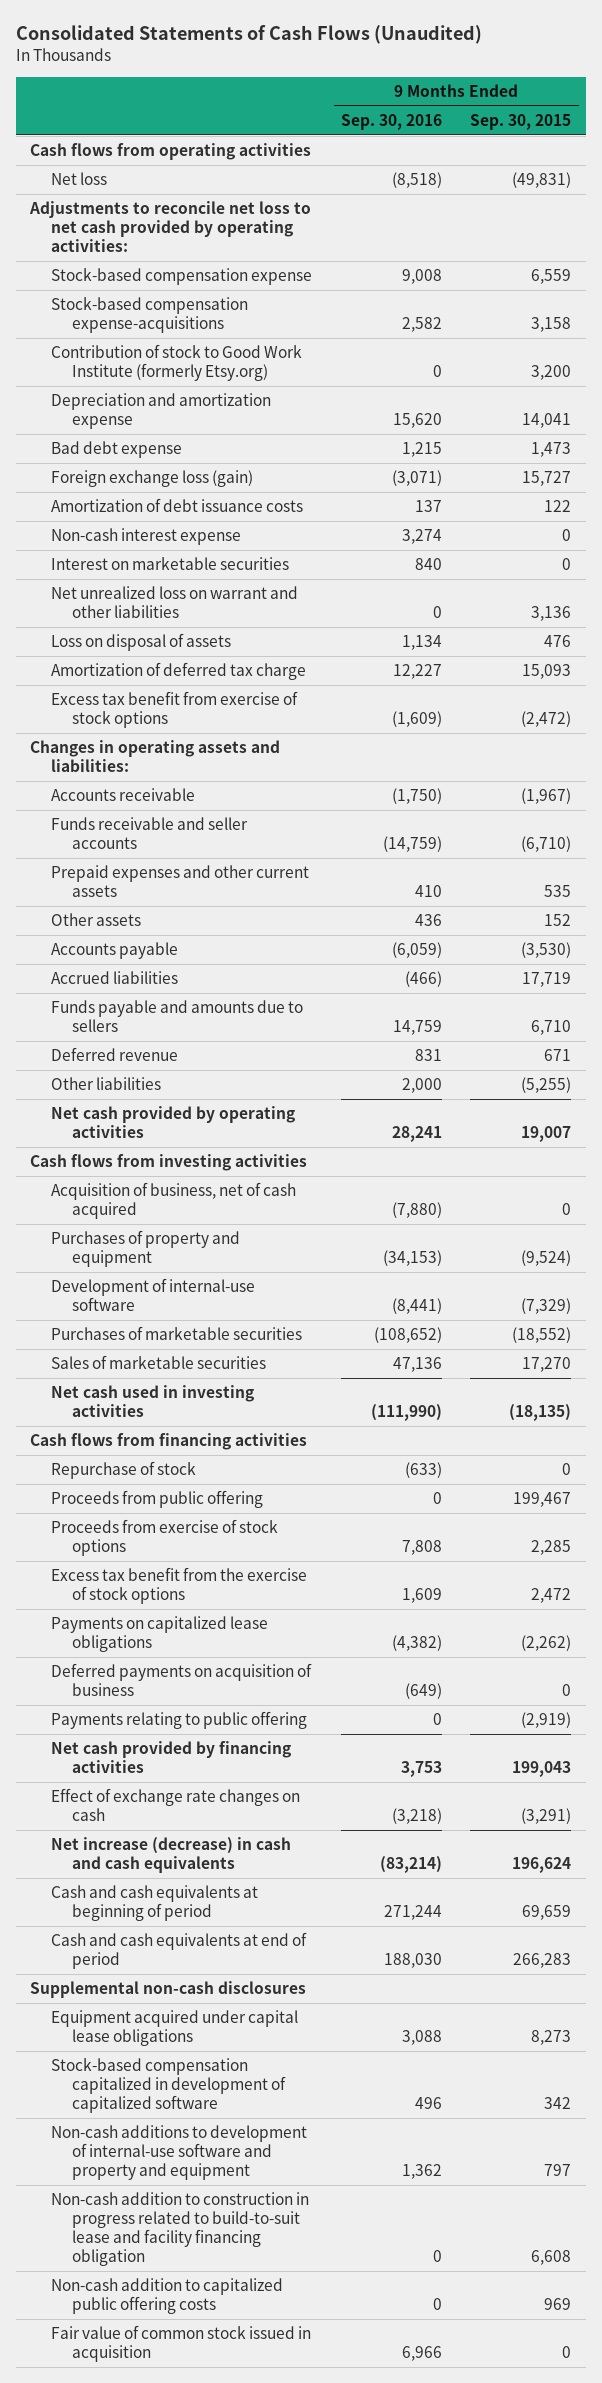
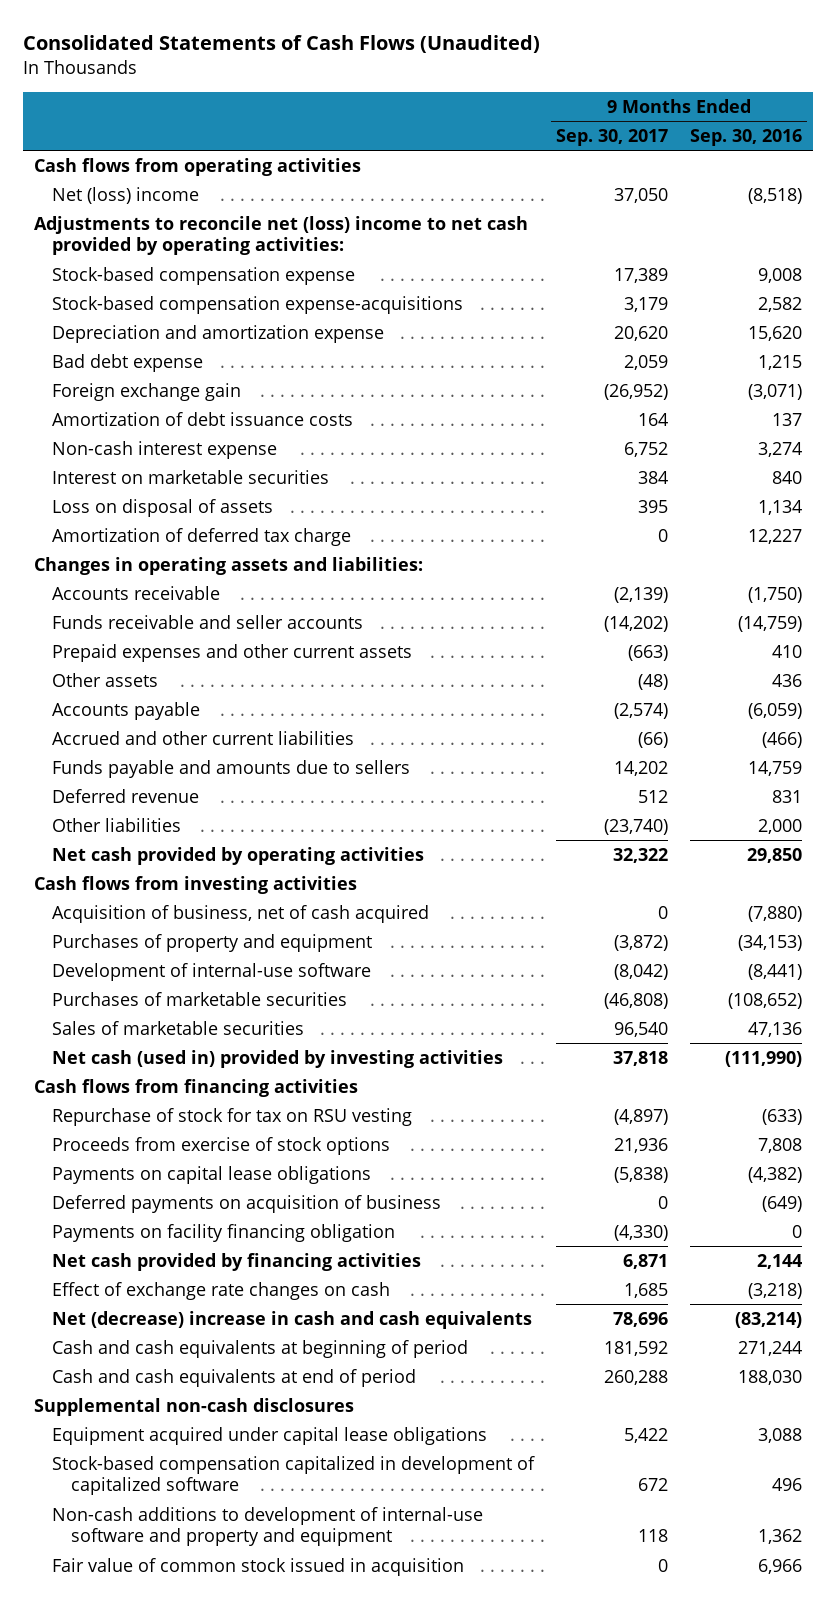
- | 9 Months Ended Sep. 30, 2016 | 9 Months Ended Sep. 30, 2015
+ | 9 Months Ended Sep. 30, 2017 | 9 Months Ended Sep. 30, 2016
- Net loss | (8,518) | (49,831)
- Adjustments to reconcile net loss to net cash provided by operating activities:
+ Net (loss) income | 37,050 | (8,518)
+ Adjustments to reconcile net (loss) income to net cash provided by operating activities:
- Contribution of stock to Good Work Institute (formerly Etsy.org) | 0 | 3,200
- Foreign exchange loss (gain) | (3,071) | 15,727
+ Foreign exchange gain | (26,952) | (3,071)
- Net unrealized loss on warrant and other liabilities | 0 | 3,136
- Excess tax benefit from exercise of stock options | (1,609) | (2,472)
- Accrued liabilities | (466) | 17,719
+ Accrued and other current liabilities | (66) | (466)
- Net cash provided by operating activities | 28,241 | 19,007
+ Net cash provided by operating activities | 32,322 | 29,850
- Net cash used in investing activities | (111,990) | (18,135)
+ Net cash (used in) provided by investing activities | 37,818 | (111,990)
- Repurchase of stock | (633) | 0
- Proceeds from public offering | 0 | 199,467
+ Repurchase of stock for tax on RSU vesting | (4,897) | (633)
- Excess tax benefit from the exercise of stock options | 1,609 | 2,472
- Payments on capitalized lease obligations | (4,382) | (2,262)
+ Payments on capital lease obligations | (5,838) | (4,382)
- Payments relating to public offering | 0 | (2,919)
- Net cash provided by financing activities | 3,753 | 199,043
+ Payments on facility financing obligation | (4,330) | 0
+ Net cash provided by financing activities | 6,871 | 2,144
- Net increase (decrease) in cash and cash equivalents | (83,214) | 196,624
+ Net (decrease) increase in cash and cash equivalents | 78,696 | (83,214)
- Non-cash addition to construction in progress related to build-to-suit lease and facility financing obligation | 0 | 6,608
- Non-cash addition to capitalized public offering costs | 0 | 969

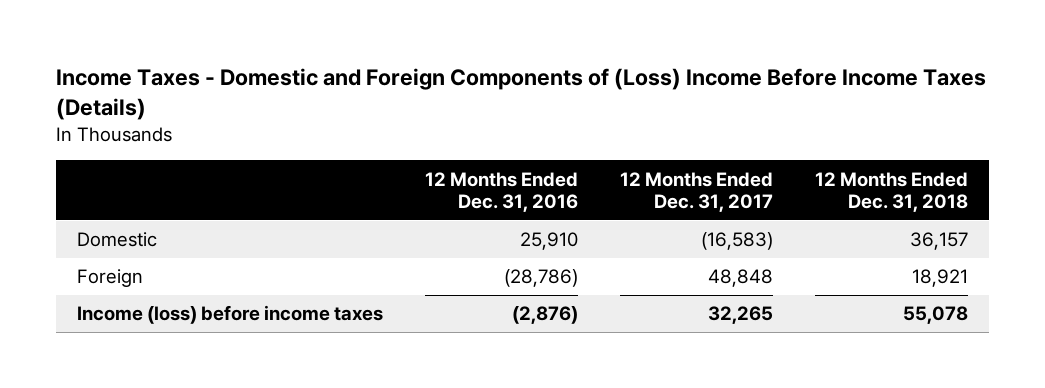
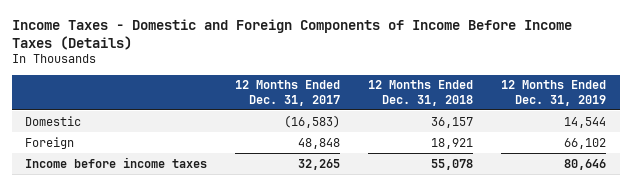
- Income Taxes - Domestic and Foreign Components of (Loss) Income Before Income Taxes (Details)
+ Income Taxes - Domestic and Foreign Components of Income Before Income Taxes (Details)
- | 12 Months Ended Dec. 31, 2016 | 12 Months Ended Dec. 31, 2017 | 12 Months Ended Dec. 31, 2018
+ | 12 Months Ended Dec. 31, 2017 | 12 Months Ended Dec. 31, 2018 | 12 Months Ended Dec. 31, 2019
- Income (loss) before income taxes | (2,876) | 32,265 | 55,078
+ Income before income taxes | 32,265 | 55,078 | 80,646

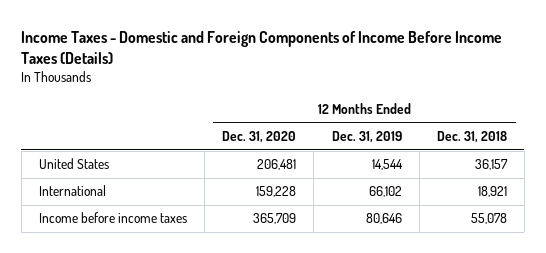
- | 12 Months Ended Dec. 31, 2017 | 12 Months Ended Dec. 31, 2018 | 12 Months Ended Dec. 31, 2019
+ | 12 Months Ended Dec. 31, 2020 | 12 Months Ended Dec. 31, 2019 | 12 Months Ended Dec. 31, 2018
- Domestic | (16,583) | 36,157 | 14,544
- Foreign | 48,848 | 18,921 | 66,102
+ United States | 206,481 | 14,544 | 36,157
+ International | 159,228 | 66,102 | 18,921

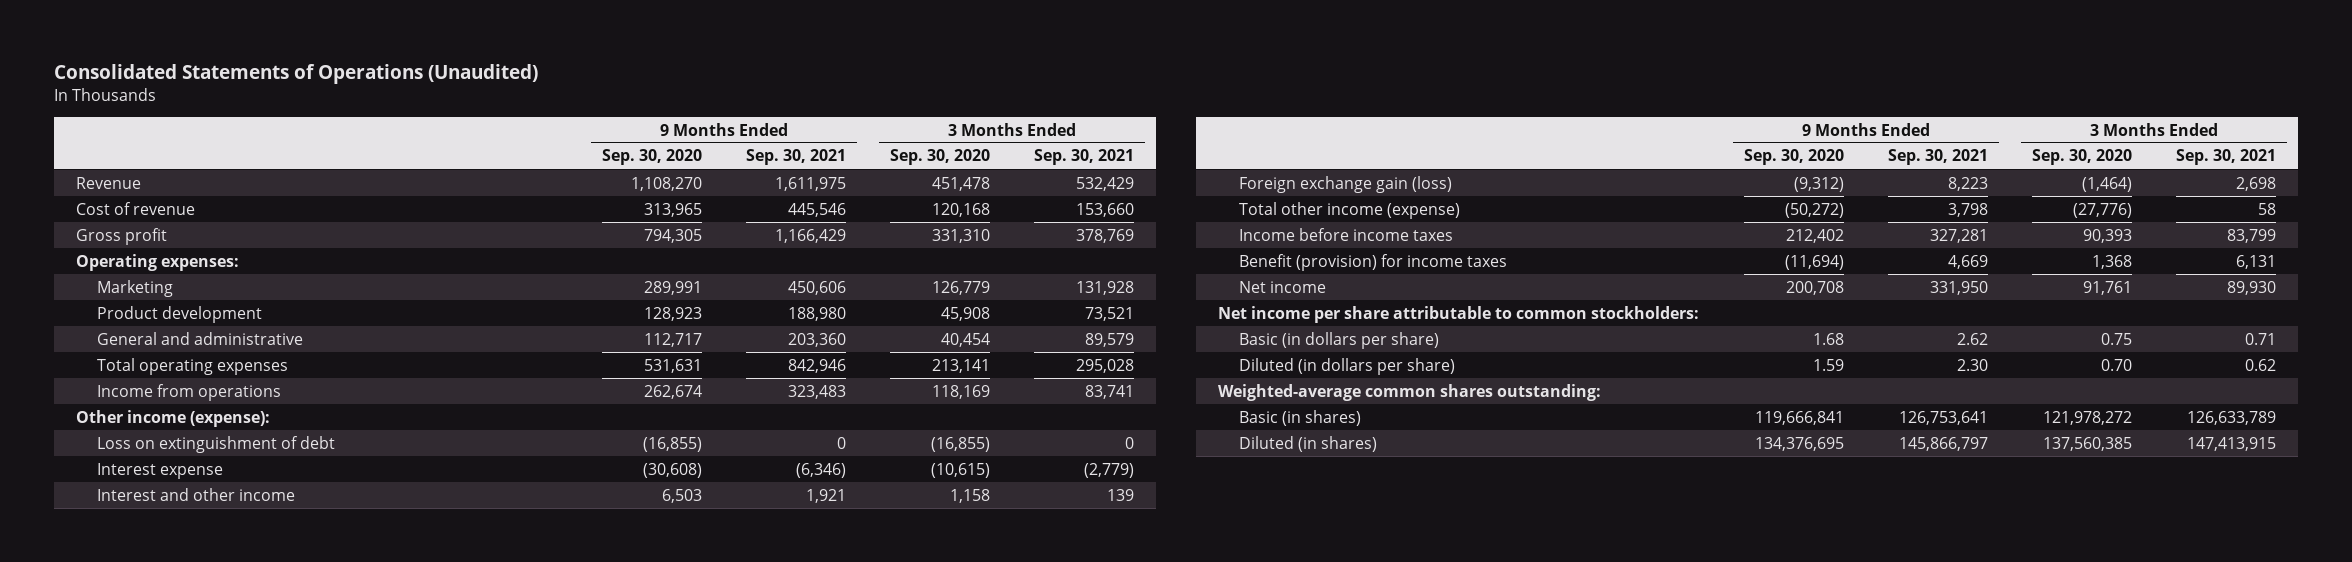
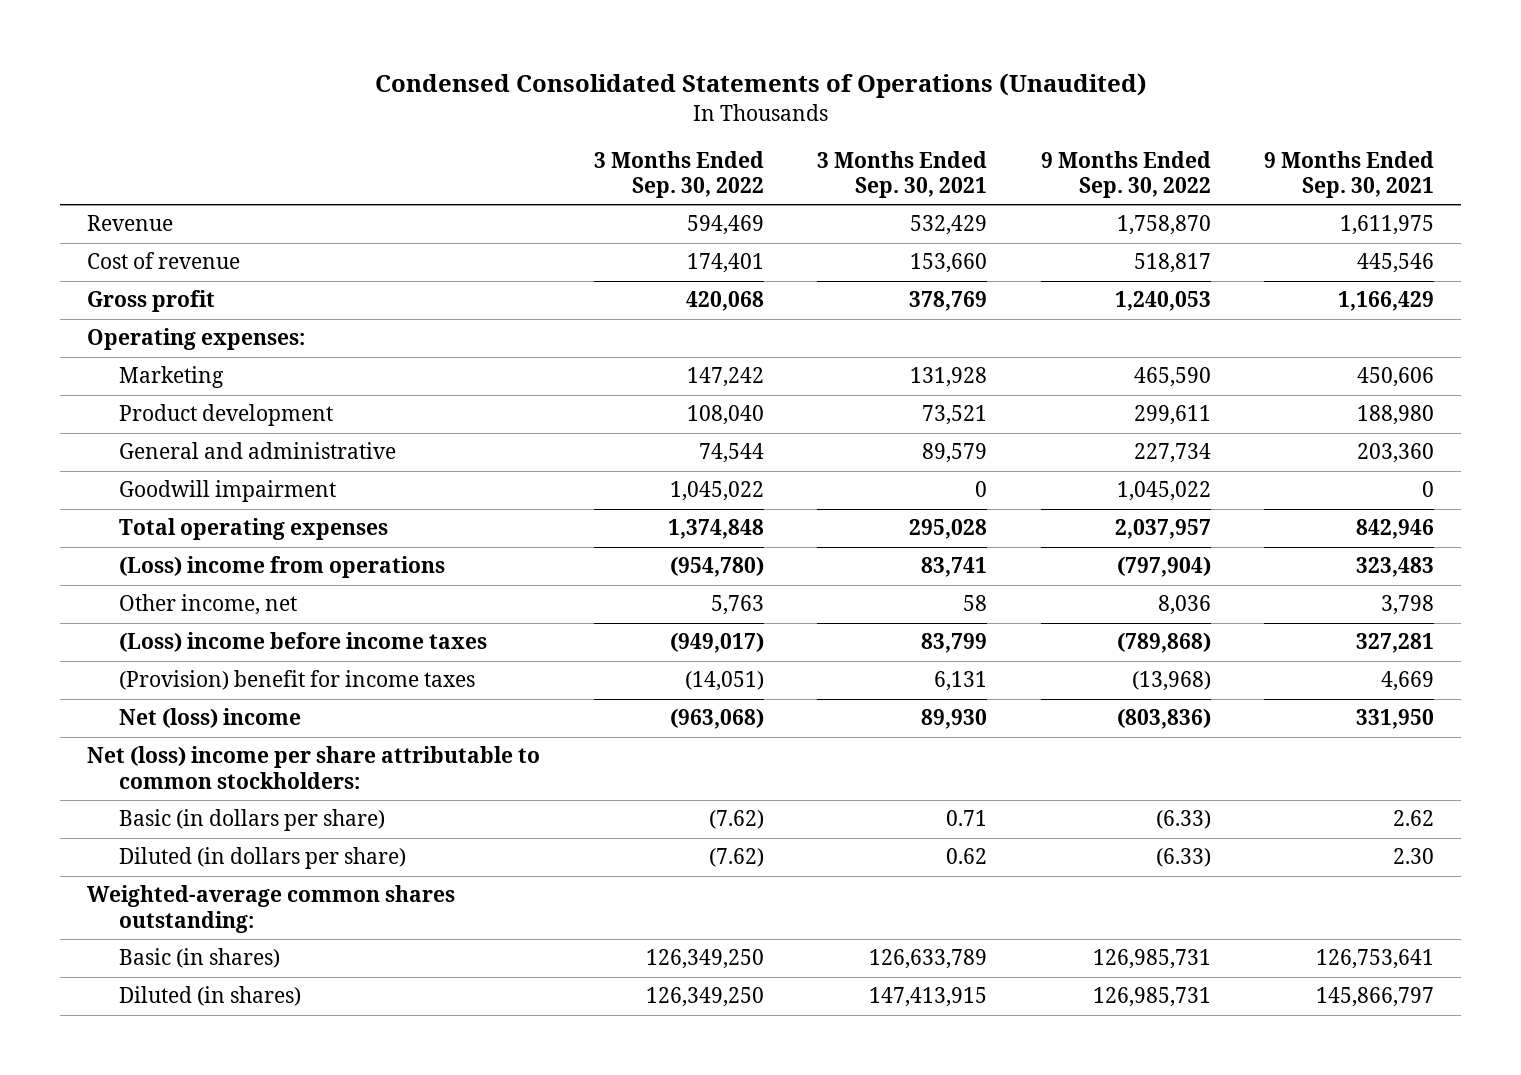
- Consolidated Statements of Operations (Unaudited)
+ Condensed Consolidated Statements of Operations (Unaudited)
- | 9 Months Ended Sep. 30, 2020 | 9 Months Ended Sep. 30, 2021 | 3 Months Ended Sep. 30, 2020 | 3 Months Ended Sep. 30, 2021
+ | 3 Months Ended Sep. 30, 2022 | 3 Months Ended Sep. 30, 2021 | 9 Months Ended Sep. 30, 2022 | 9 Months Ended Sep. 30, 2021
+ Goodwill impairment | 1,045,022 | 0 | 1,045,022 | 0
- Income from operations | 262,674 | 323,483 | 118,169 | 83,741
- Other income (expense):
- Loss on extinguishment of debt | (16,855) | 0 | (16,855) | 0
- Interest expense | (30,608) | (6,346) | (10,615) | (2,779)
- Interest and other income | 6,503 | 1,921 | 1,158 | 139
- Foreign exchange gain (loss) | (9,312) | 8,223 | (1,464) | 2,698
- Total other income (expense) | (50,272) | 3,798 | (27,776) | 58
- Income before income taxes | 212,402 | 327,281 | 90,393 | 83,799
- Benefit (provision) for income taxes | (11,694) | 4,669 | 1,368 | 6,131
- Net income | 200,708 | 331,950 | 91,761 | 89,930
- Net income per share attributable to common stockholders:
+ (Loss) income from operations | (954,780) | 83,741 | (797,904) | 323,483
+ Other income, net | 5,763 | 58 | 8,036 | 3,798
+ (Loss) income before income taxes | (949,017) | 83,799 | (789,868) | 327,281
+ (Provision) benefit for income taxes | (14,051) | 6,131 | (13,968) | 4,669
+ Net (loss) income | (963,068) | 89,930 | (803,836) | 331,950
+ Net (loss) income per share attributable to common stockholders:

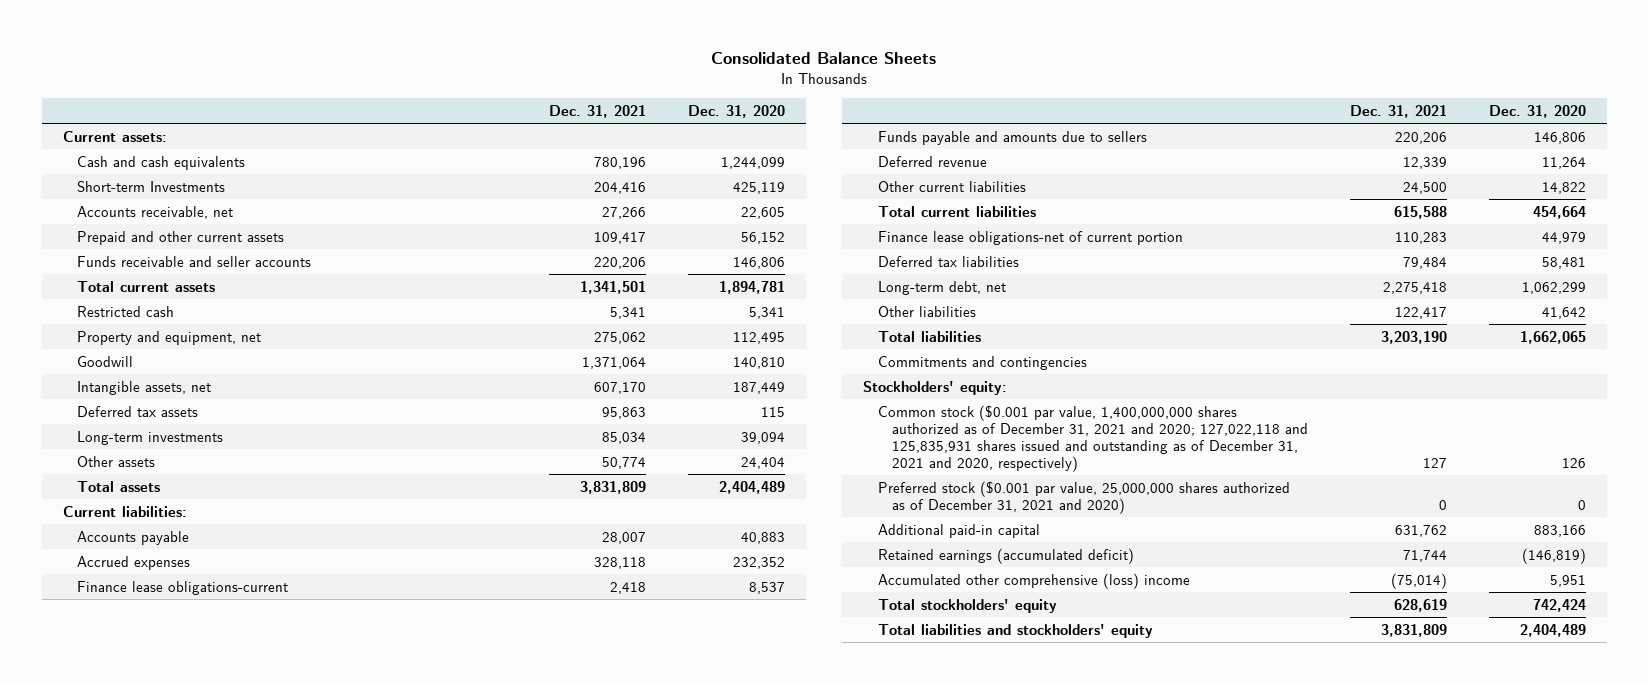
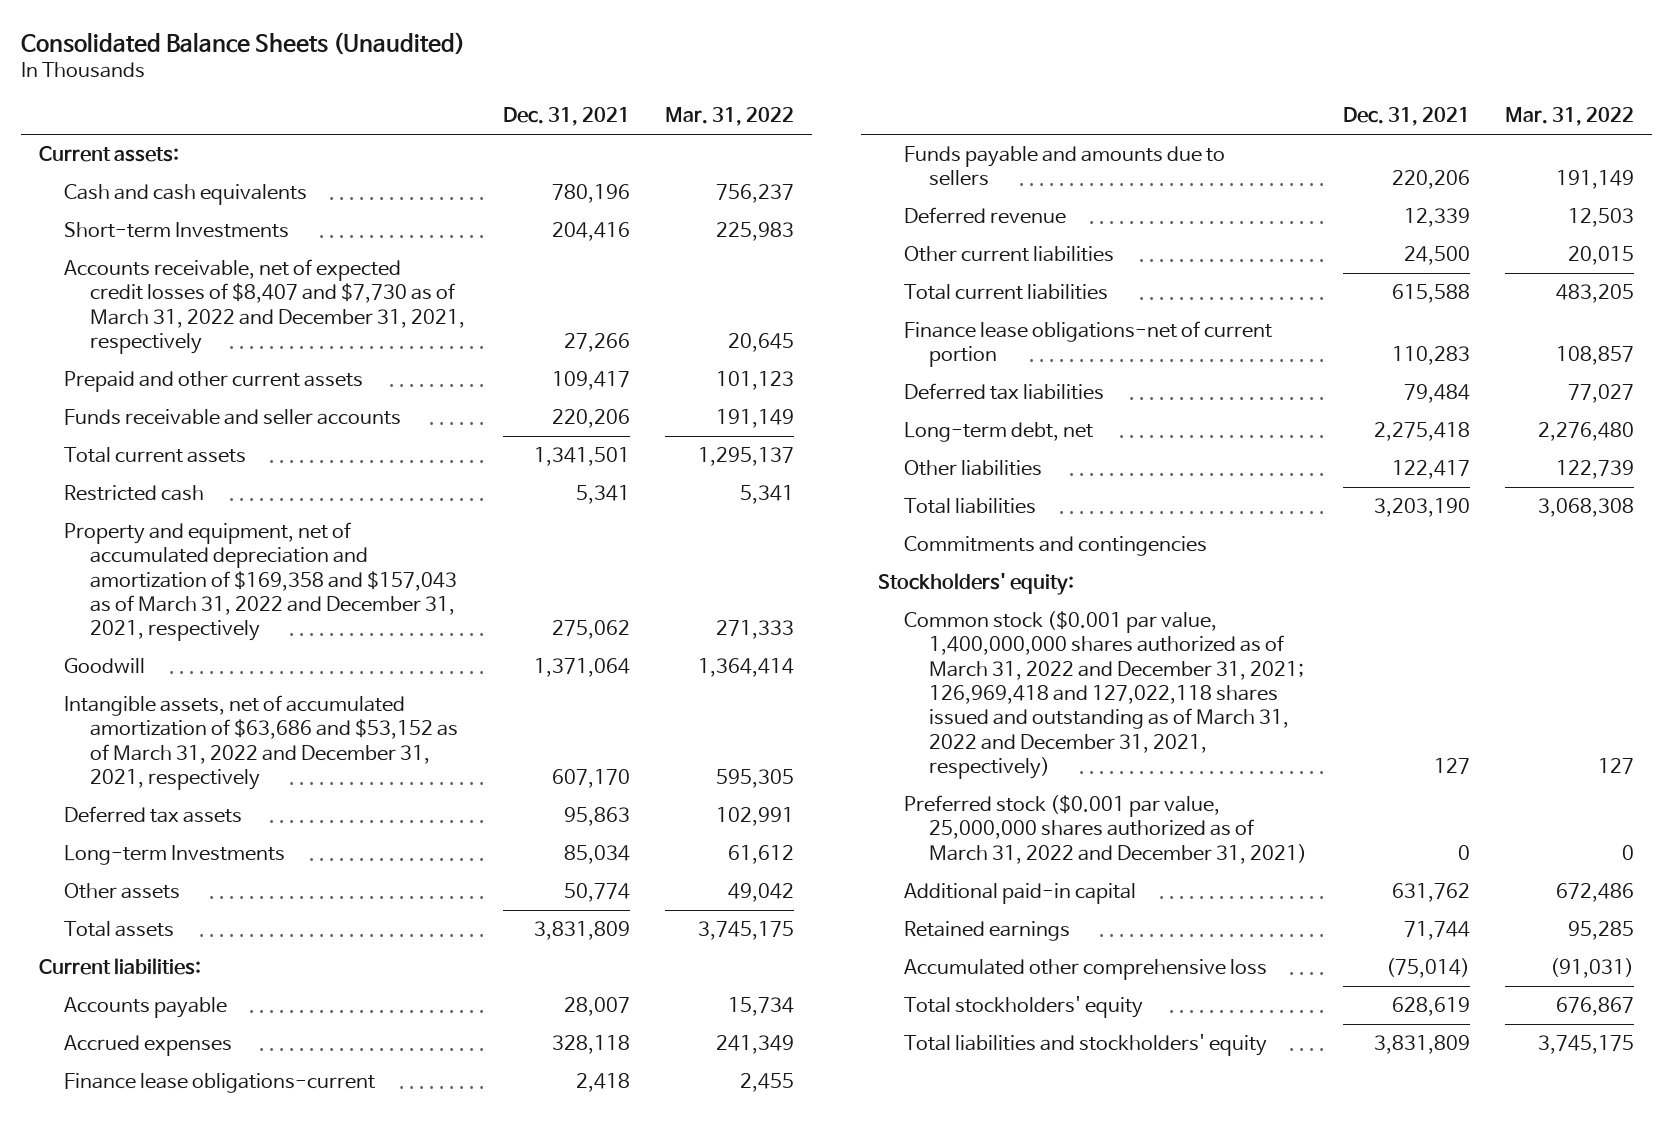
- Consolidated Balance Sheets
+ Consolidated Balance Sheets (Unaudited)
- | Dec. 31, 2021 | Dec. 31, 2020
+ | Dec. 31, 2021 | Mar. 31, 2022
- Accounts receivable, net | 27,266 | 22,605
+ Accounts receivable, net of expected credit losses of $8,407 and $7,730 as of March 31, 2022 and December 31, 2021, respectively | 27,266 | 20,645
- Property and equipment, net | 275,062 | 112,495
+ Property and equipment, net of accumulated depreciation and amortization of $169,358 and $157,043 as of March 31, 2022 and December 31, 2021, respectively | 275,062 | 271,333
- Intangible assets, net | 607,170 | 187,449
+ Intangible assets, net of accumulated amortization of $63,686 and $53,152 as of March 31, 2022 and December 31, 2021, respectively | 607,170 | 595,305
- Long-term investments | 85,034 | 39,094
+ Long-term Investments | 85,034 | 61,612
- Common stock ($0.001 par value, 1,400,000,000 shares authorized as of December 31, 2021 and 2020; 127,022,118 and 125,835,931 shares issued and outstanding as of December 31, 2021 and 2020, respectively) | 127 | 126
- Preferred stock ($0.001 par value, 25,000,000 shares authorized as of December 31, 2021 and 2020) | 0 | 0
+ Common stock ($0.001 par value, 1,400,000,000 shares authorized as of March 31, 2022 and December 31, 2021; 126,969,418 and 127,022,118 shares issued and outstanding as of March 31, 2022 and December 31, 2021, respectively) | 127 | 127
+ Preferred stock ($0.001 par value, 25,000,000 shares authorized as of March 31, 2022 and December 31, 2021) | 0 | 0
- Retained earnings (accumulated deficit) | 71,744 | (146,819)
- Accumulated other comprehensive (loss) income | (75,014) | 5,951
+ Retained earnings | 71,744 | 95,285
+ Accumulated other comprehensive loss | (75,014) | (91,031)

